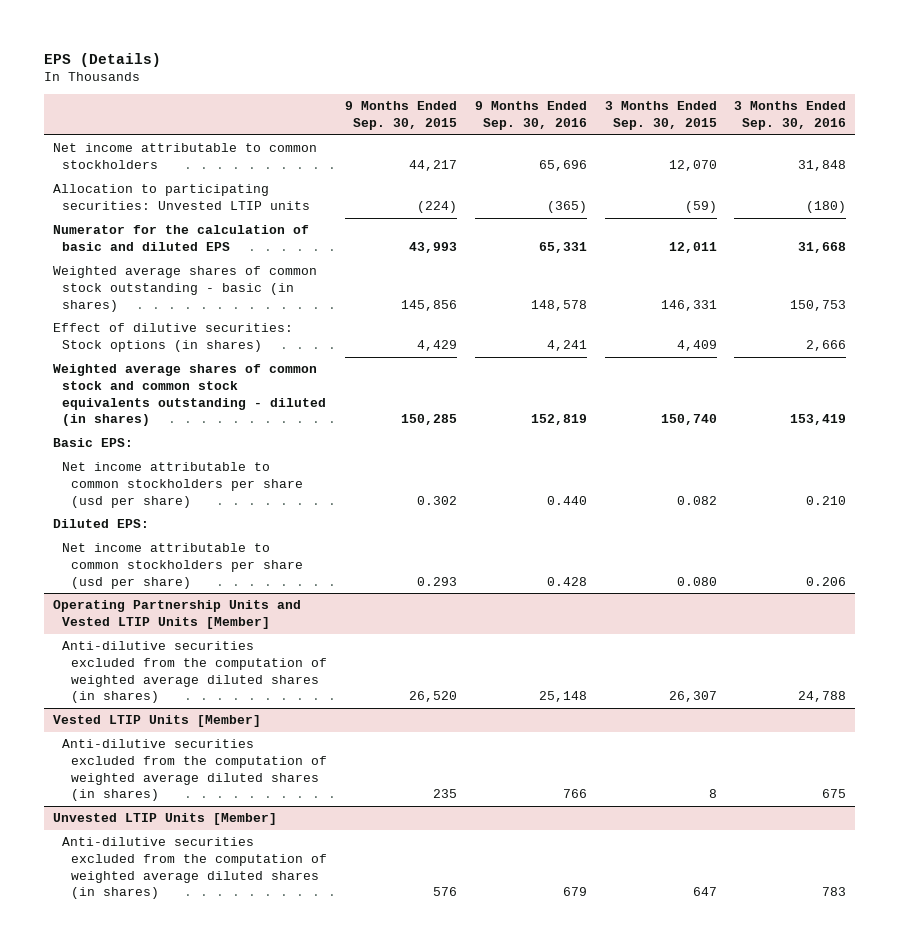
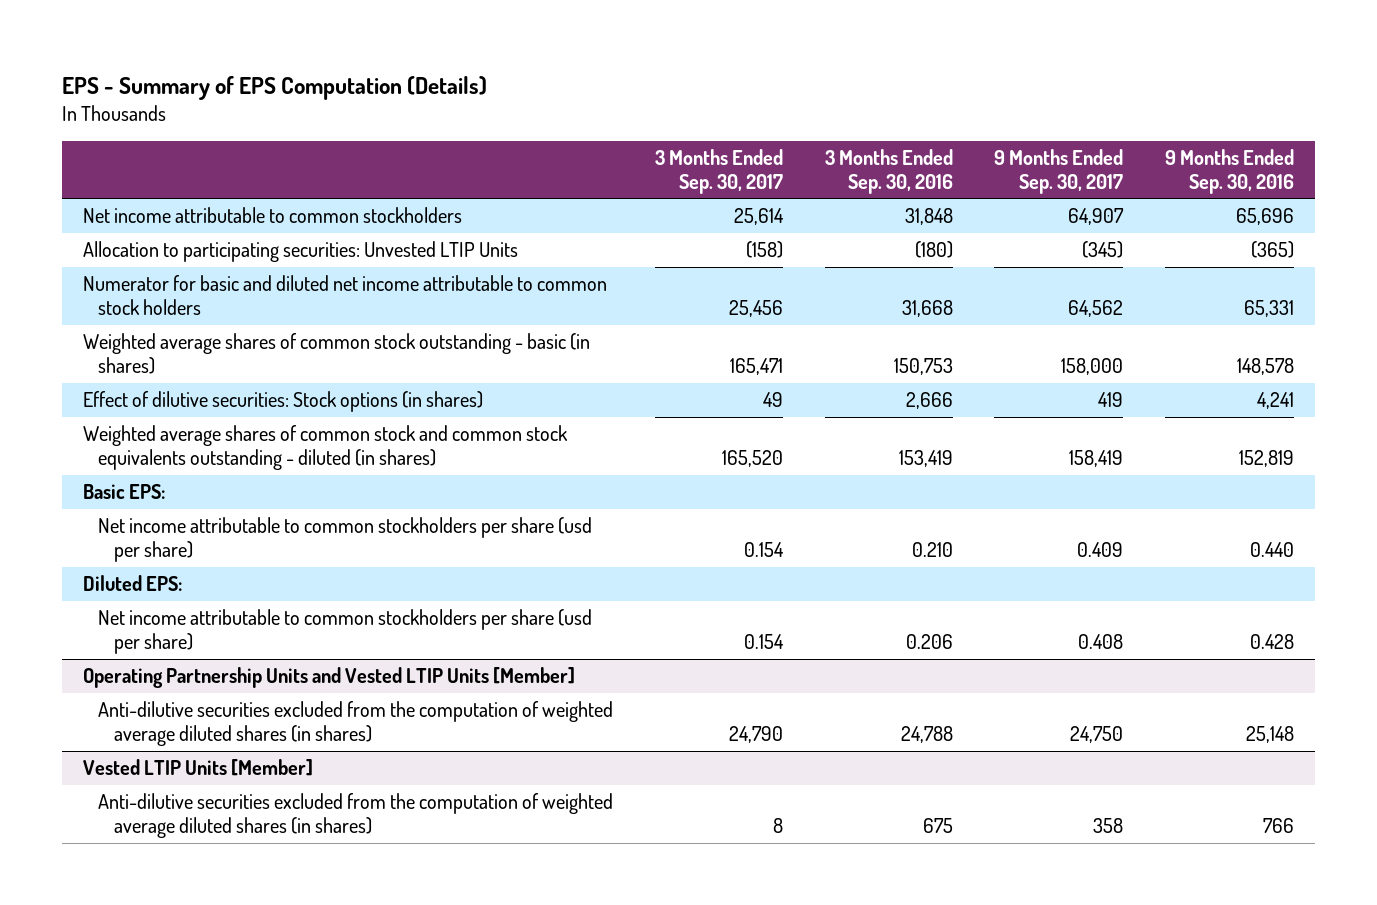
- EPS (Details)
+ EPS - Summary of EPS Computation (Details)
- | 9 Months Ended Sep. 30, 2015 | 9 Months Ended Sep. 30, 2016 | 3 Months Ended Sep. 30, 2015 | 3 Months Ended Sep. 30, 2016
+ | 3 Months Ended Sep. 30, 2017 | 3 Months Ended Sep. 30, 2016 | 9 Months Ended Sep. 30, 2017 | 9 Months Ended Sep. 30, 2016
- Allocation to participating securities: Unvested LTIP units | (224) | (365) | (59) | (180)
- Numerator for the calculation of basic and diluted EPS | 43,993 | 65,331 | 12,011 | 31,668
+ Allocation to participating securities: Unvested LTIP Units | (158) | (180) | (345) | (365)
+ Numerator for basic and diluted net income attributable to common stock holders | 25,456 | 31,668 | 64,562 | 65,331
- Unvested LTIP Units [Member]
- Anti-dilutive securities excluded from the computation of weighted average diluted shares (in shares) | 576 | 679 | 647 | 783

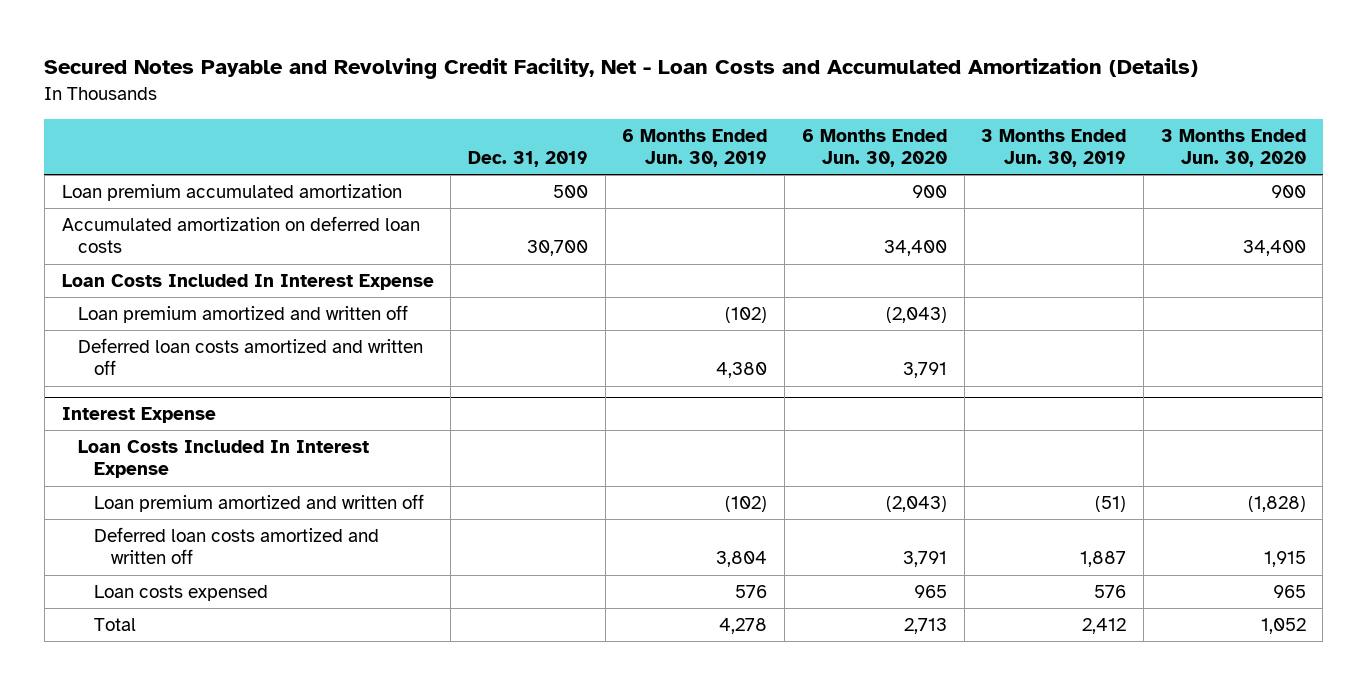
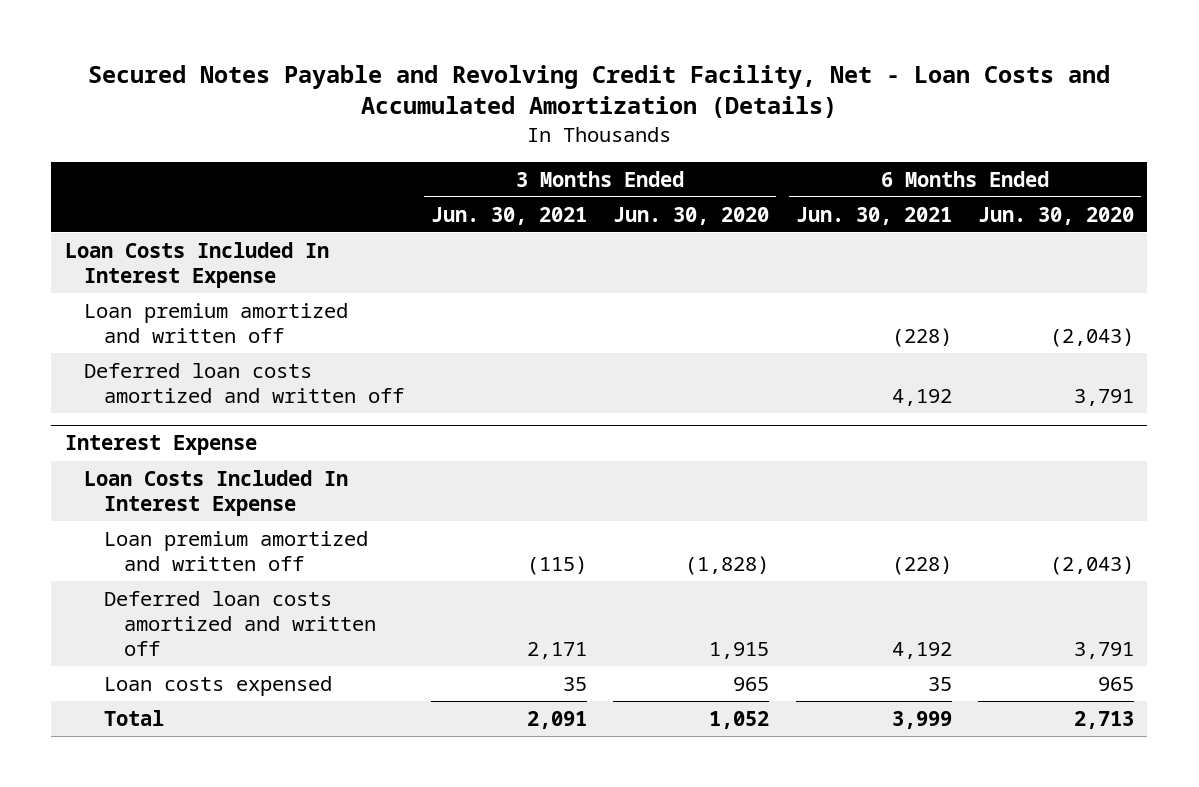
- | Dec. 31, 2019 | 6 Months Ended Jun. 30, 2019 | 6 Months Ended Jun. 30, 2020 | 3 Months Ended Jun. 30, 2019 | 3 Months Ended Jun. 30, 2020
+ | 3 Months Ended Jun. 30, 2021 | 3 Months Ended Jun. 30, 2020 | 6 Months Ended Jun. 30, 2021 | 6 Months Ended Jun. 30, 2020
- Loan premium accumulated amortization | 500 | | 900 | | 900
- Accumulated amortization on deferred loan costs | 30,700 | | 34,400 | | 34,400

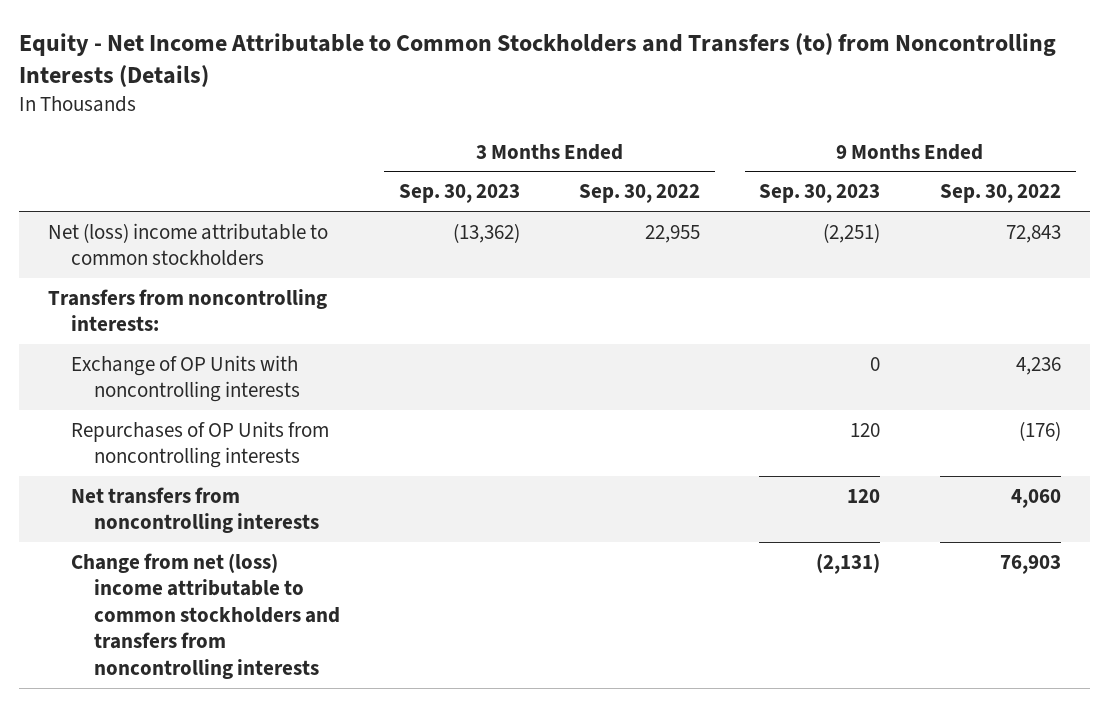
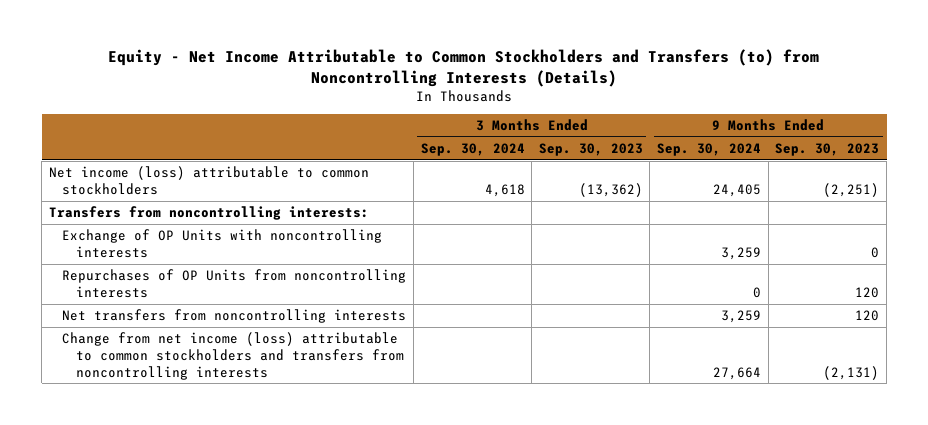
- | 3 Months Ended Sep. 30, 2023 | 3 Months Ended Sep. 30, 2022 | 9 Months Ended Sep. 30, 2023 | 9 Months Ended Sep. 30, 2022
+ | 3 Months Ended Sep. 30, 2024 | 3 Months Ended Sep. 30, 2023 | 9 Months Ended Sep. 30, 2024 | 9 Months Ended Sep. 30, 2023
- Net (loss) income attributable to common stockholders | (13,362) | 22,955 | (2,251) | 72,843
+ Net income (loss) attributable to common stockholders | 4,618 | (13,362) | 24,405 | (2,251)
- Change from net (loss) income attributable to common stockholders and transfers from noncontrolling interests | | | (2,131) | 76,903
+ Change from net income (loss) attributable to common stockholders and transfers from noncontrolling interests | | | 27,664 | (2,131)

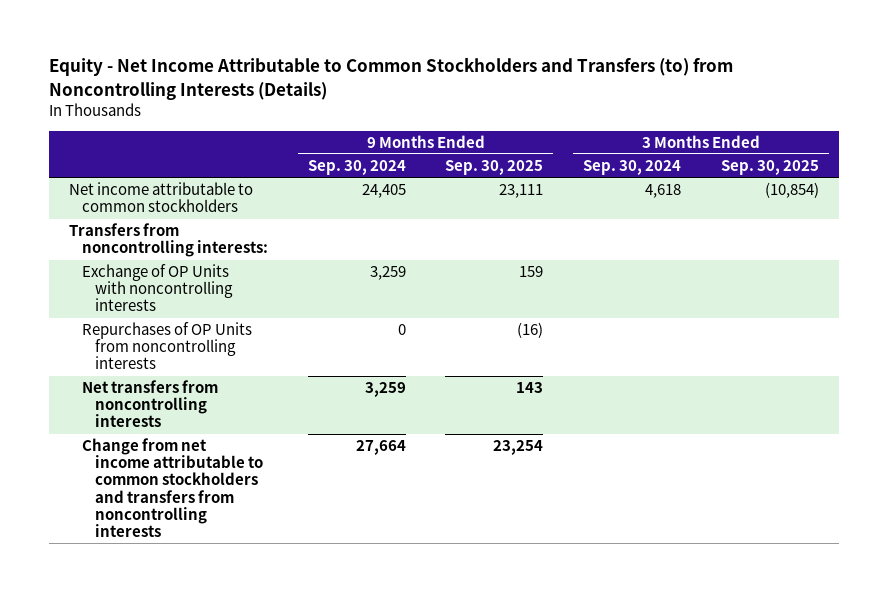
- | 3 Months Ended Sep. 30, 2024 | 3 Months Ended Sep. 30, 2023 | 9 Months Ended Sep. 30, 2024 | 9 Months Ended Sep. 30, 2023
+ | 9 Months Ended Sep. 30, 2024 | 9 Months Ended Sep. 30, 2025 | 3 Months Ended Sep. 30, 2024 | 3 Months Ended Sep. 30, 2025
- Net income (loss) attributable to common stockholders | 4,618 | (13,362) | 24,405 | (2,251)
+ Net income attributable to common stockholders | 24,405 | 23,111 | 4,618 | (10,854)
- Change from net income (loss) attributable to common stockholders and transfers from noncontrolling interests | | | 27,664 | (2,131)
+ Change from net income attributable to common stockholders and transfers from noncontrolling interests | 27,664 | 23,254 | |

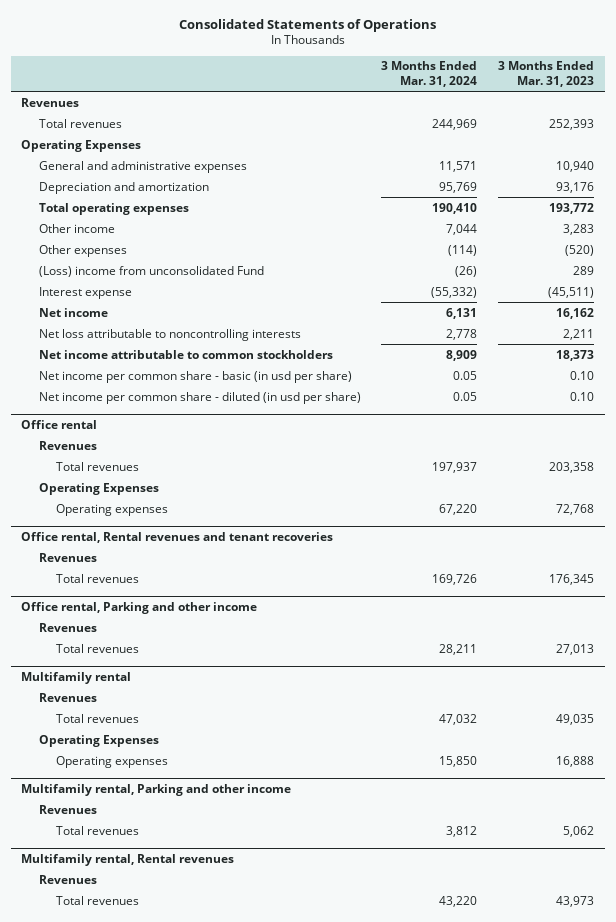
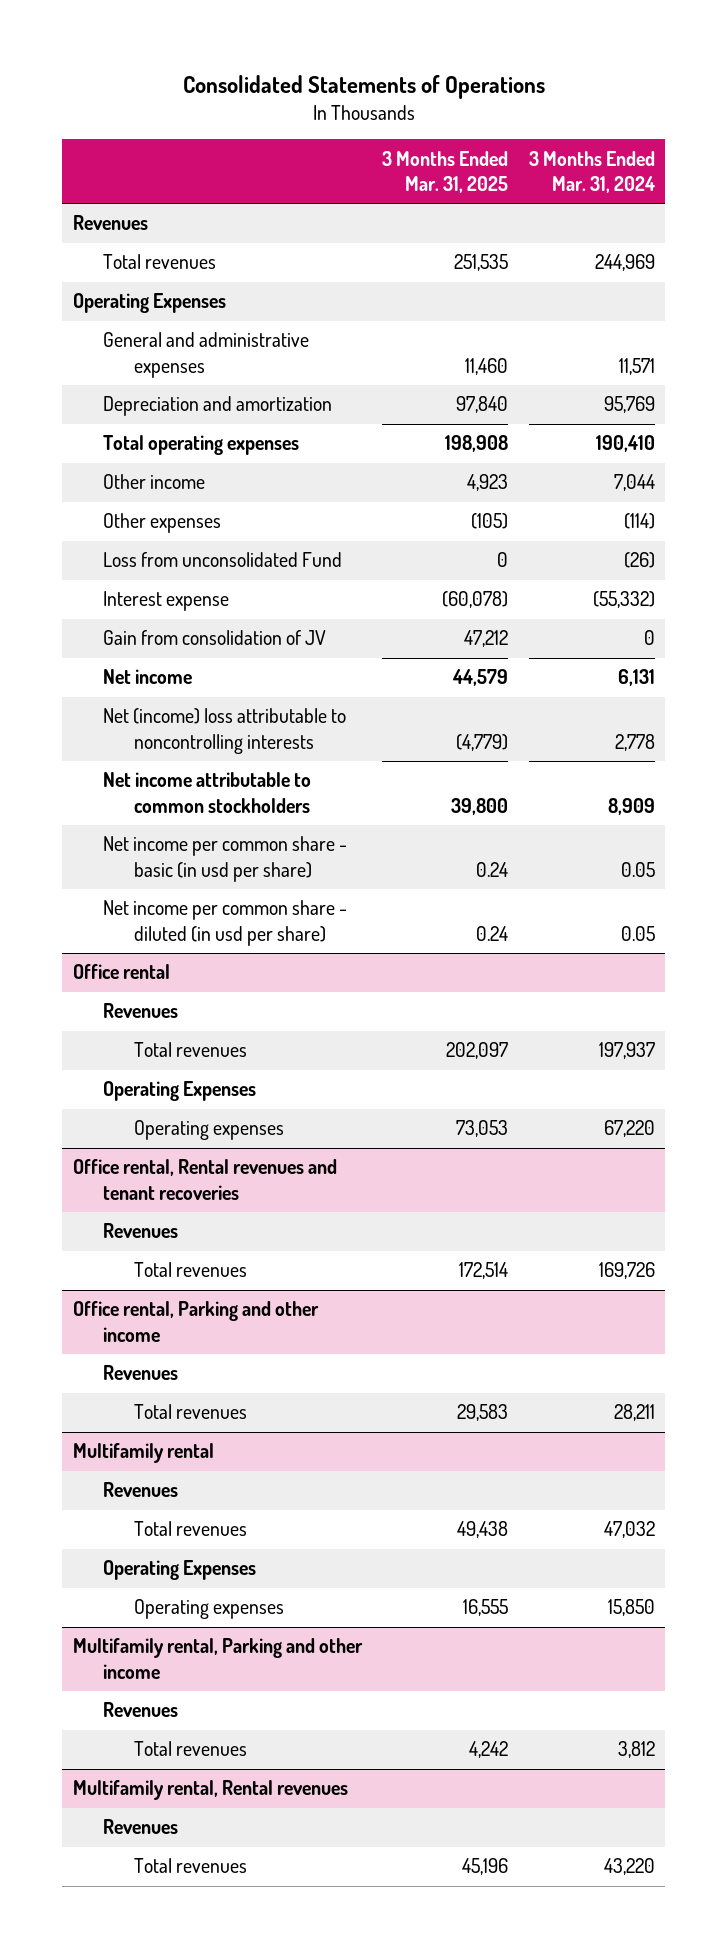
- | 3 Months Ended Mar. 31, 2024 | 3 Months Ended Mar. 31, 2023
+ | 3 Months Ended Mar. 31, 2025 | 3 Months Ended Mar. 31, 2024
- (Loss) income from unconsolidated Fund | (26) | 289
+ Loss from unconsolidated Fund | 0 | (26)
+ Gain from consolidation of JV | 47,212 | 0
- Net loss attributable to noncontrolling interests | 2,778 | 2,211
+ Net (income) loss attributable to noncontrolling interests | (4,779) | 2,778

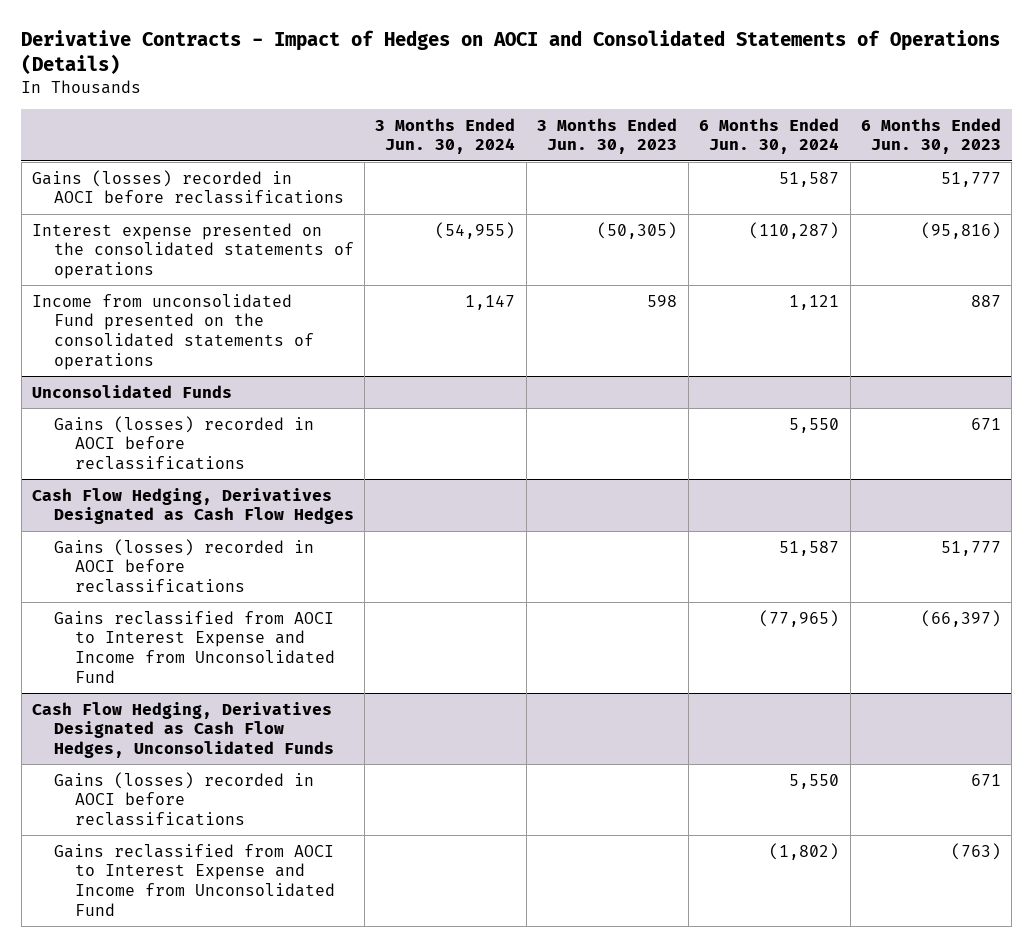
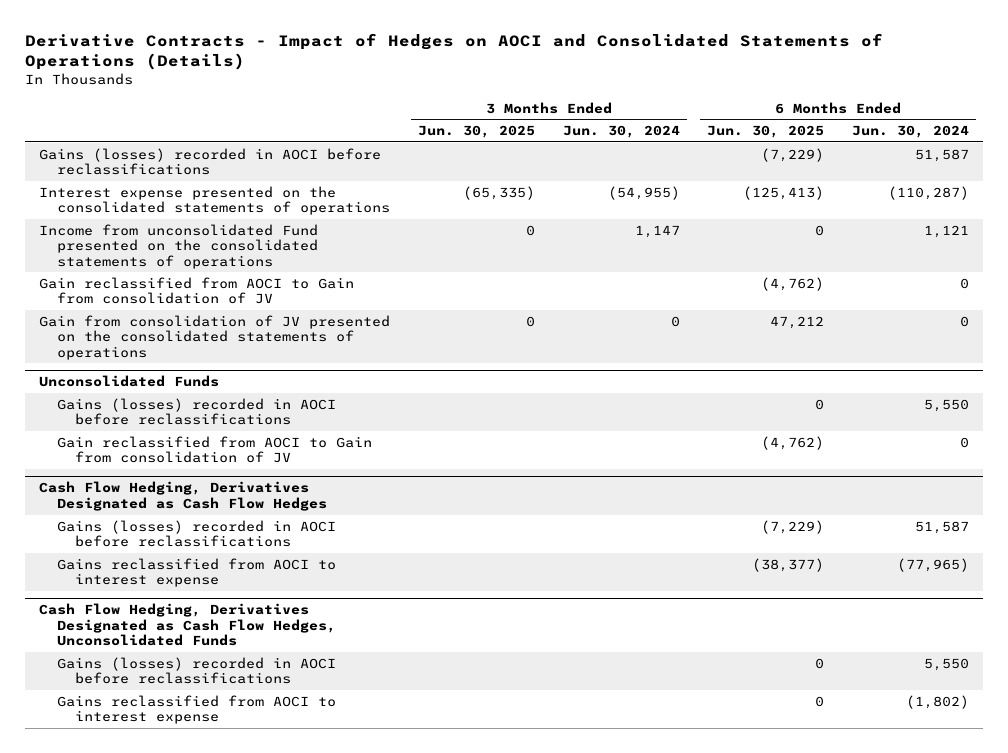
- | 3 Months Ended Jun. 30, 2024 | 3 Months Ended Jun. 30, 2023 | 6 Months Ended Jun. 30, 2024 | 6 Months Ended Jun. 30, 2023
+ | 3 Months Ended Jun. 30, 2025 | 3 Months Ended Jun. 30, 2024 | 6 Months Ended Jun. 30, 2025 | 6 Months Ended Jun. 30, 2024
+ Gain reclassified from AOCI to Gain from consolidation of JV | | | (4,762) | 0
+ Gain from consolidation of JV presented on the consolidated statements of operations | 0 | 0 | 47,212 | 0
@ Unconsolidated Funds
+ Gain reclassified from AOCI to Gain from consolidation of JV | | | (4,762) | 0
@ Cash Flow Hedging, Derivatives Designated as Cash Flow Hedges
- Gains reclassified from AOCI to Interest Expense and Income from Unconsolidated Fund | | | (77,965) | (66,397)
+ Gains reclassified from AOCI to interest expense | | | (38,377) | (77,965)
@ Cash Flow Hedging, Derivatives Designated as Cash Flow Hedges, Unconsolidated Funds
- Gains reclassified from AOCI to Interest Expense and Income from Unconsolidated Fund | | | (1,802) | (763)
+ Gains reclassified from AOCI to interest expense | | | 0 | (1,802)

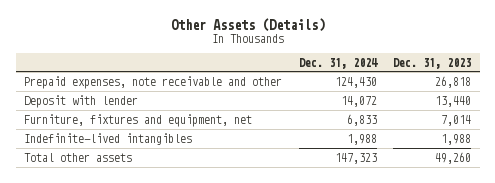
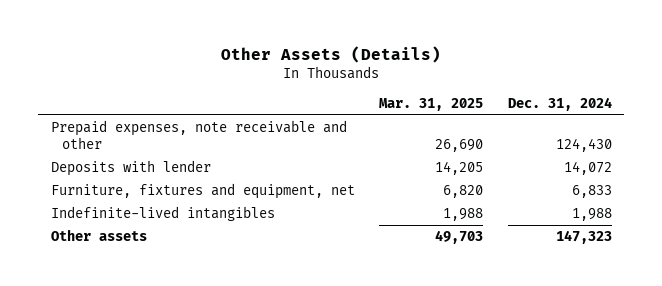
- | Dec. 31, 2024 | Dec. 31, 2023
+ | Mar. 31, 2025 | Dec. 31, 2024
- Deposit with lender | 14,072 | 13,440
+ Deposits with lender | 14,205 | 14,072
- Total other assets | 147,323 | 49,260
+ Other assets | 49,703 | 147,323

